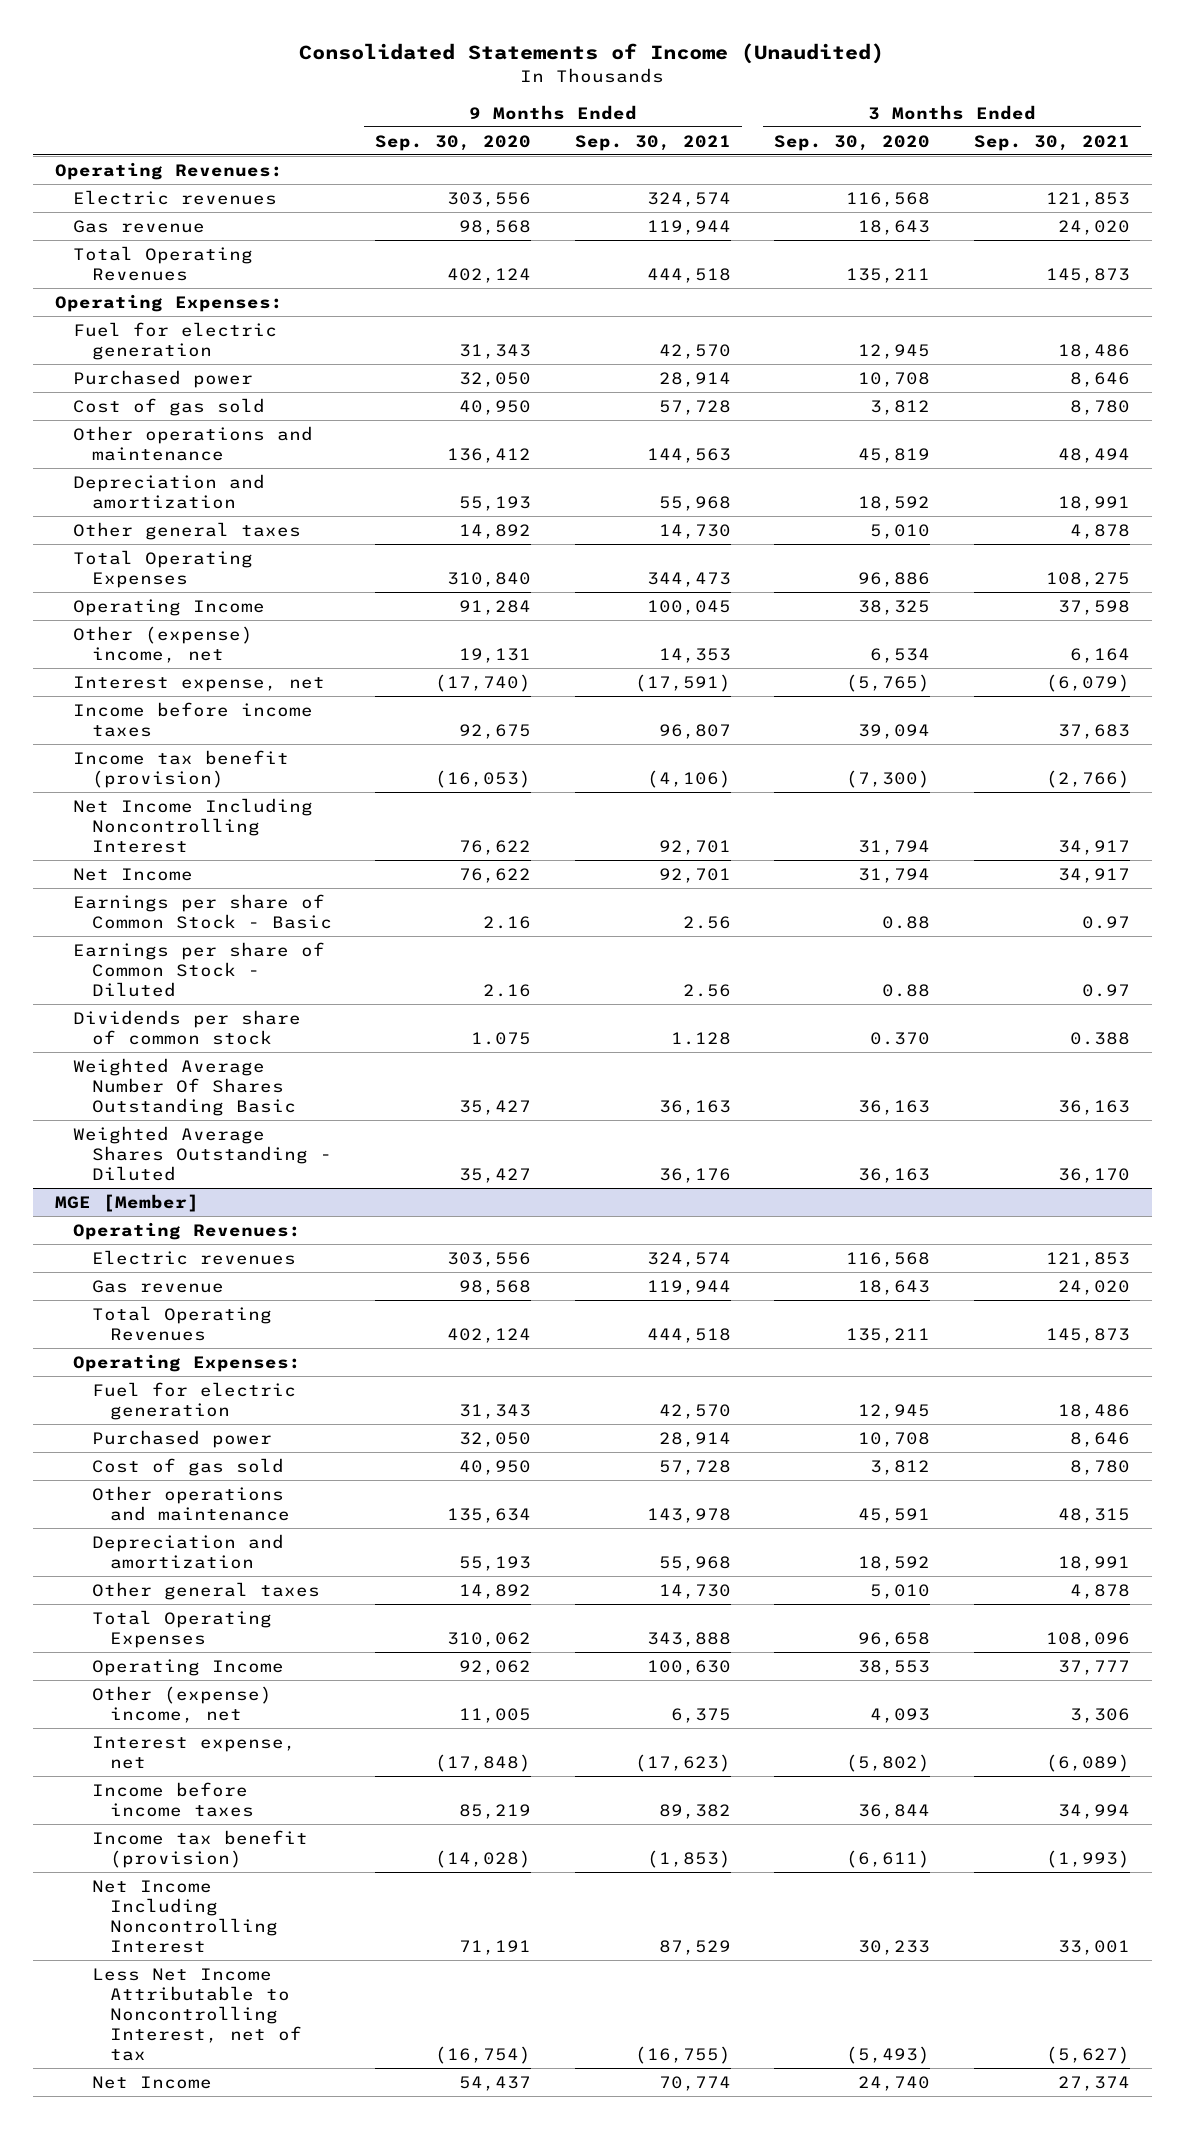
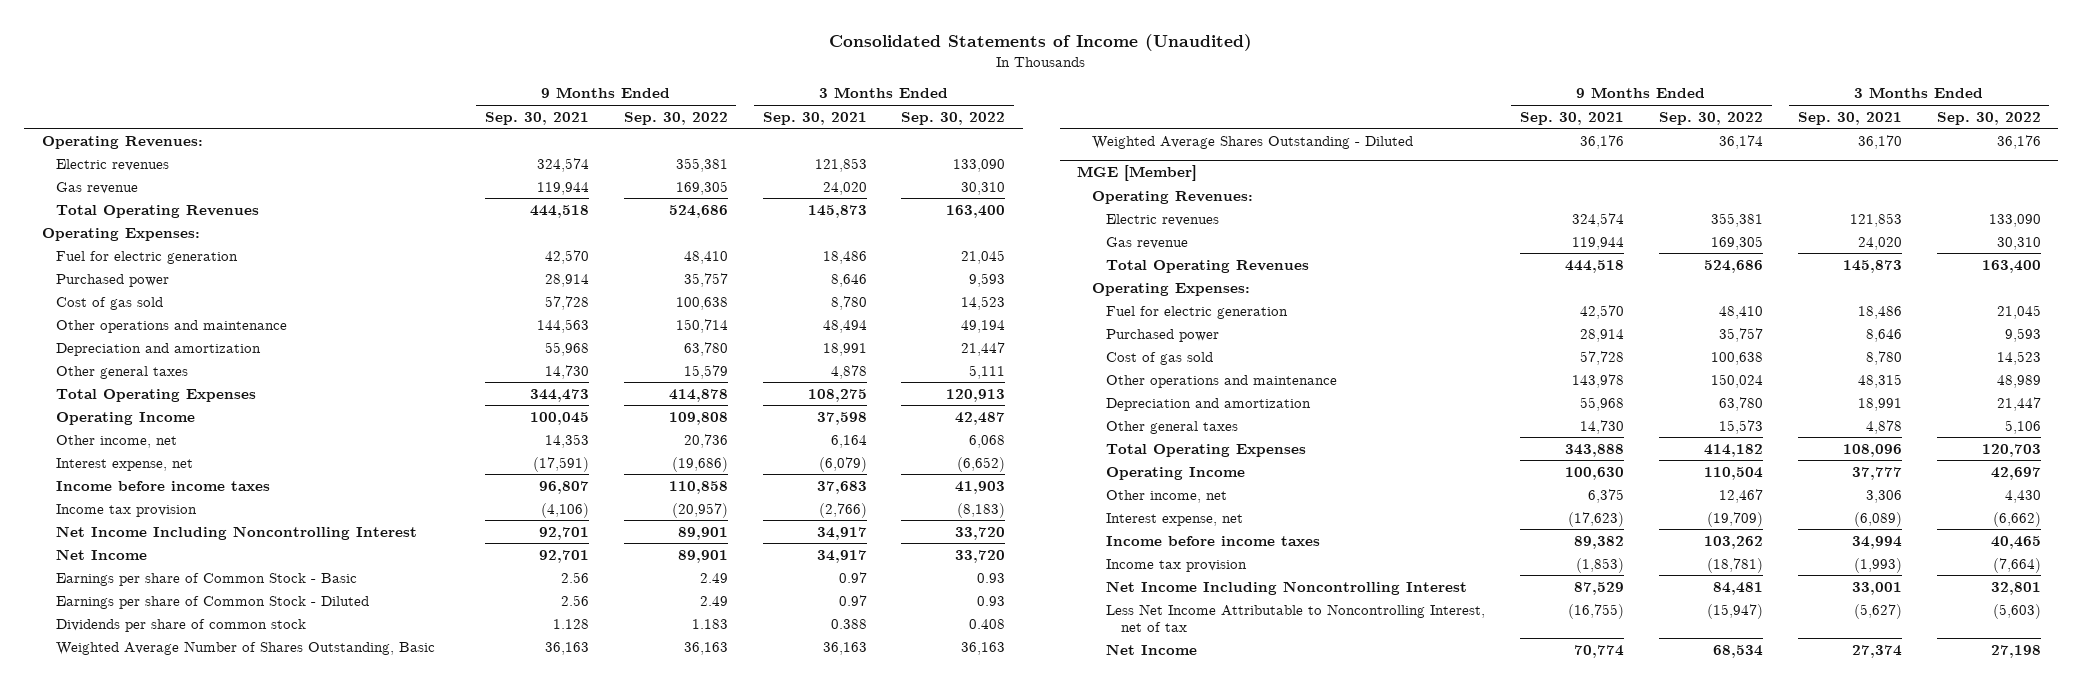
- | 9 Months Ended Sep. 30, 2020 | 9 Months Ended Sep. 30, 2021 | 3 Months Ended Sep. 30, 2020 | 3 Months Ended Sep. 30, 2021
+ | 9 Months Ended Sep. 30, 2021 | 9 Months Ended Sep. 30, 2022 | 3 Months Ended Sep. 30, 2021 | 3 Months Ended Sep. 30, 2022
- Other (expense) income, net | 19,131 | 14,353 | 6,534 | 6,164
+ Other income, net | 14,353 | 20,736 | 6,164 | 6,068
- Income tax benefit (provision) | (16,053) | (4,106) | (7,300) | (2,766)
+ Income tax provision | (4,106) | (20,957) | (2,766) | (8,183)
- Weighted Average Number Of Shares Outstanding Basic | 35,427 | 36,163 | 36,163 | 36,163
+ Weighted Average Number of Shares Outstanding, Basic | 36,163 | 36,163 | 36,163 | 36,163
@ MGE [Member]
- Other (expense) income, net | 11,005 | 6,375 | 4,093 | 3,306
+ Other income, net | 6,375 | 12,467 | 3,306 | 4,430
- Income tax benefit (provision) | (14,028) | (1,853) | (6,611) | (1,993)
+ Income tax provision | (1,853) | (18,781) | (1,993) | (7,664)

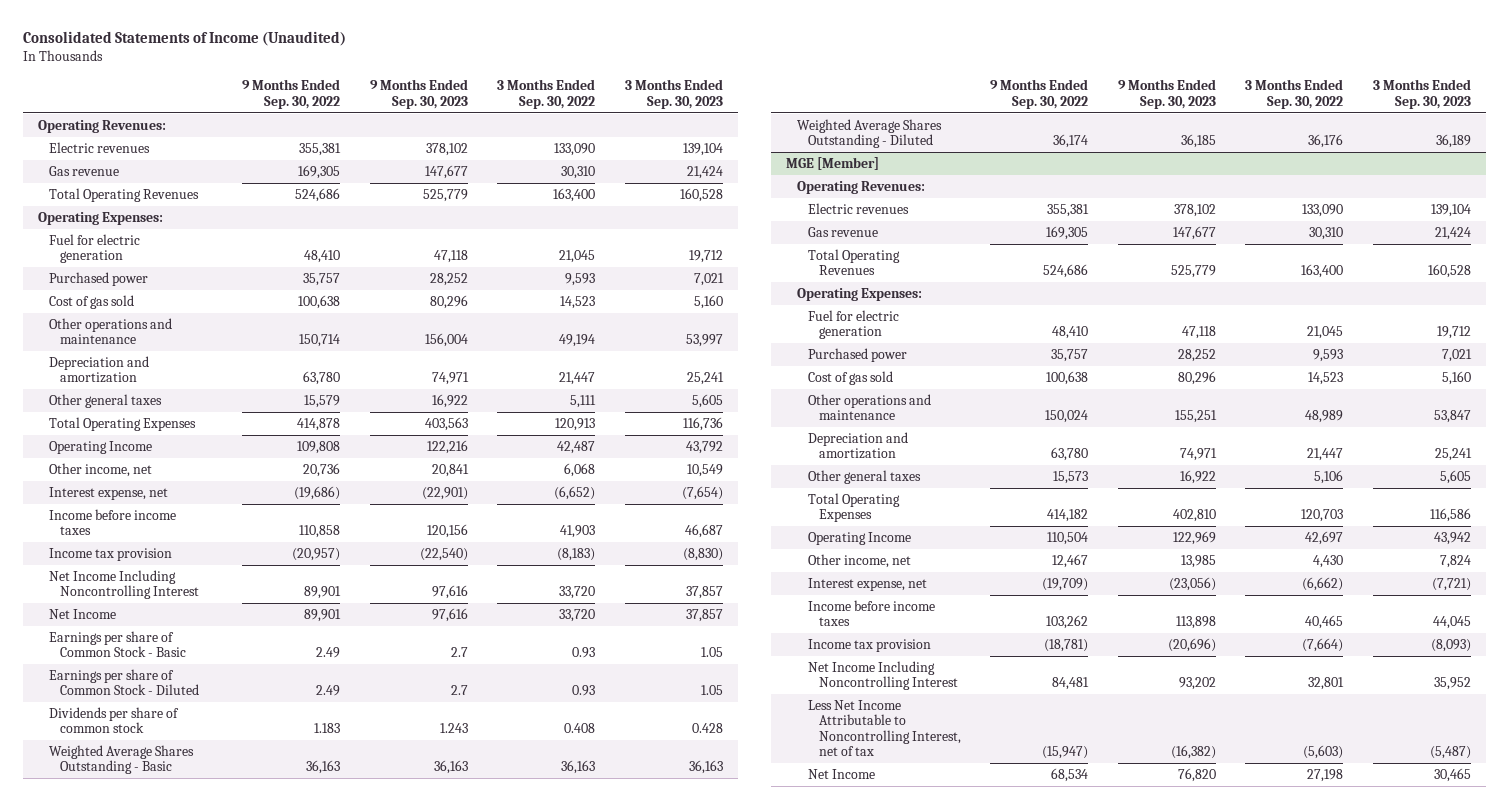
- | 9 Months Ended Sep. 30, 2021 | 9 Months Ended Sep. 30, 2022 | 3 Months Ended Sep. 30, 2021 | 3 Months Ended Sep. 30, 2022
+ | 9 Months Ended Sep. 30, 2022 | 9 Months Ended Sep. 30, 2023 | 3 Months Ended Sep. 30, 2022 | 3 Months Ended Sep. 30, 2023
- Weighted Average Number of Shares Outstanding, Basic | 36,163 | 36,163 | 36,163 | 36,163
+ Weighted Average Shares Outstanding - Basic | 36,163 | 36,163 | 36,163 | 36,163

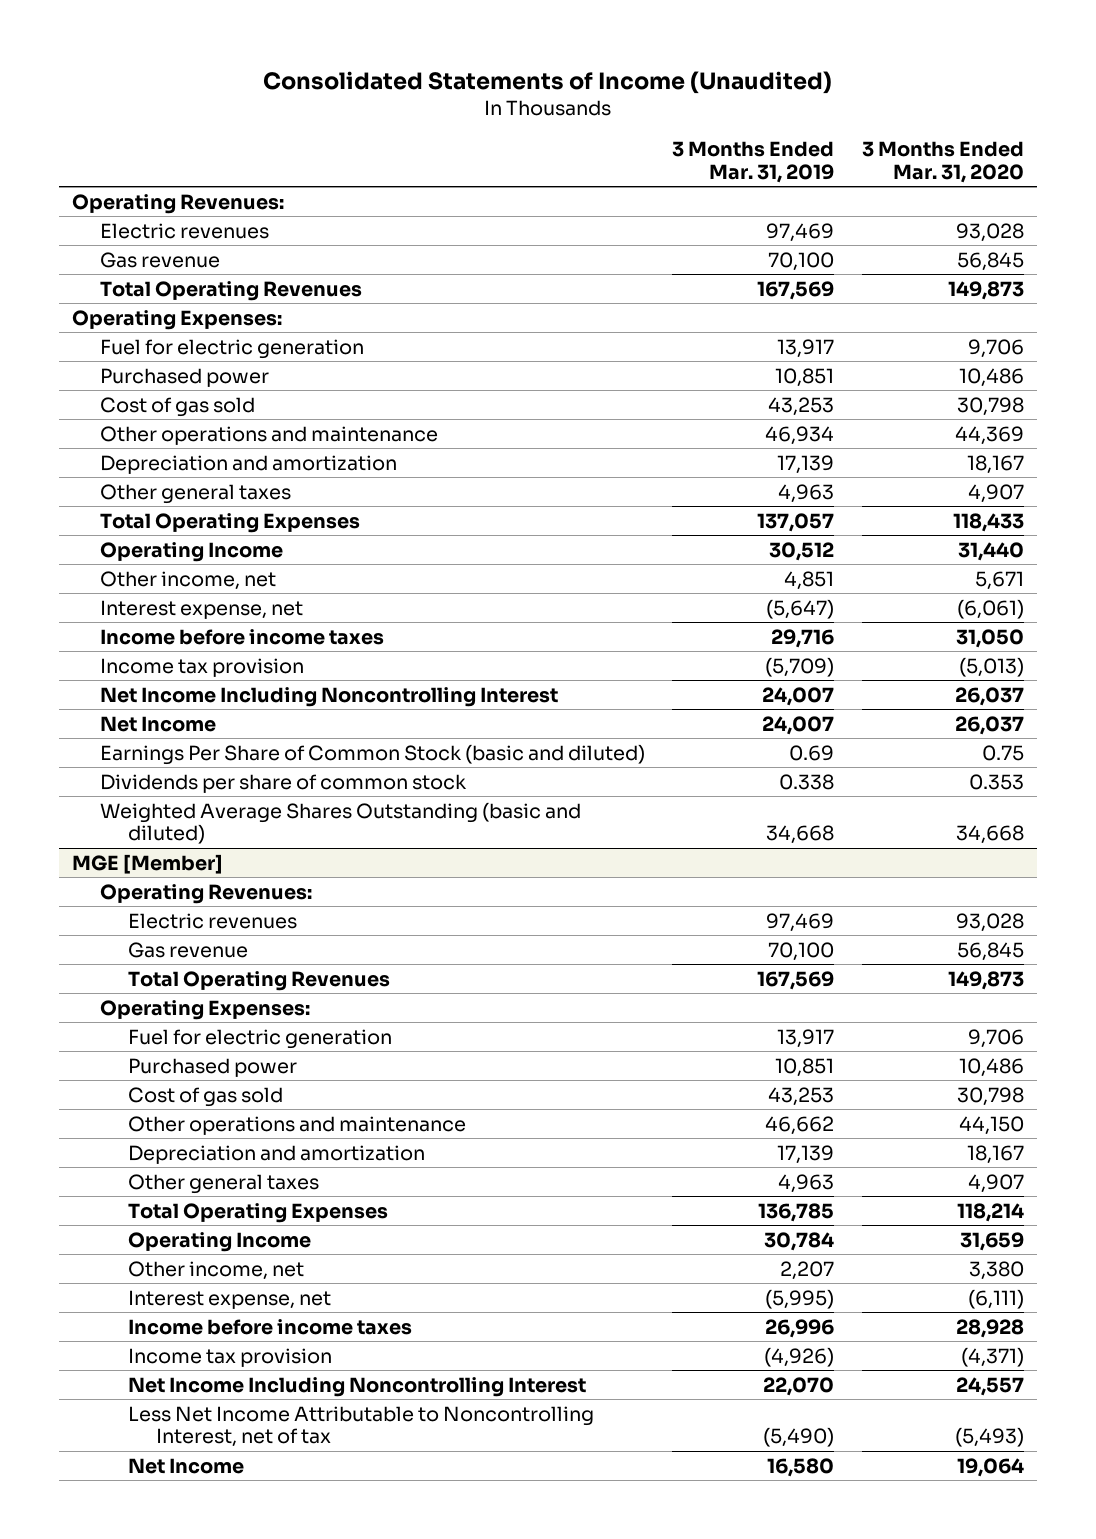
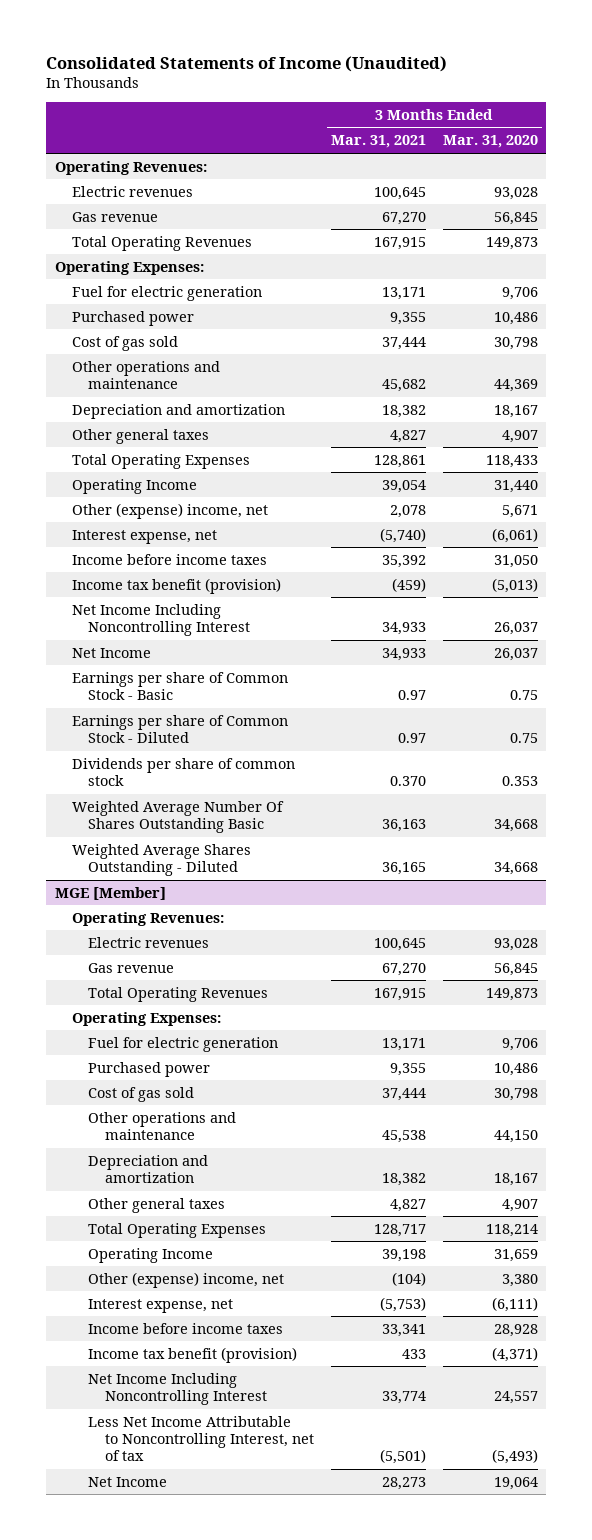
- | 3 Months Ended Mar. 31, 2019 | 3 Months Ended Mar. 31, 2020
+ | 3 Months Ended Mar. 31, 2021 | 3 Months Ended Mar. 31, 2020
- Other income, net | 4,851 | 5,671
+ Other (expense) income, net | 2,078 | 5,671
- Income tax provision | (5,709) | (5,013)
+ Income tax benefit (provision) | (459) | (5,013)
- Earnings Per Share of Common Stock (basic and diluted) | 0.69 | 0.75
+ Earnings per share of Common Stock - Basic | 0.97 | 0.75
+ Earnings per share of Common Stock - Diluted | 0.97 | 0.75
- Weighted Average Shares Outstanding (basic and diluted) | 34,668 | 34,668
+ Weighted Average Number Of Shares Outstanding Basic | 36,163 | 34,668
+ Weighted Average Shares Outstanding - Diluted | 36,165 | 34,668
@ MGE [Member]
- Other income, net | 2,207 | 3,380
+ Other (expense) income, net | (104) | 3,380
- Income tax provision | (4,926) | (4,371)
+ Income tax benefit (provision) | 433 | (4,371)

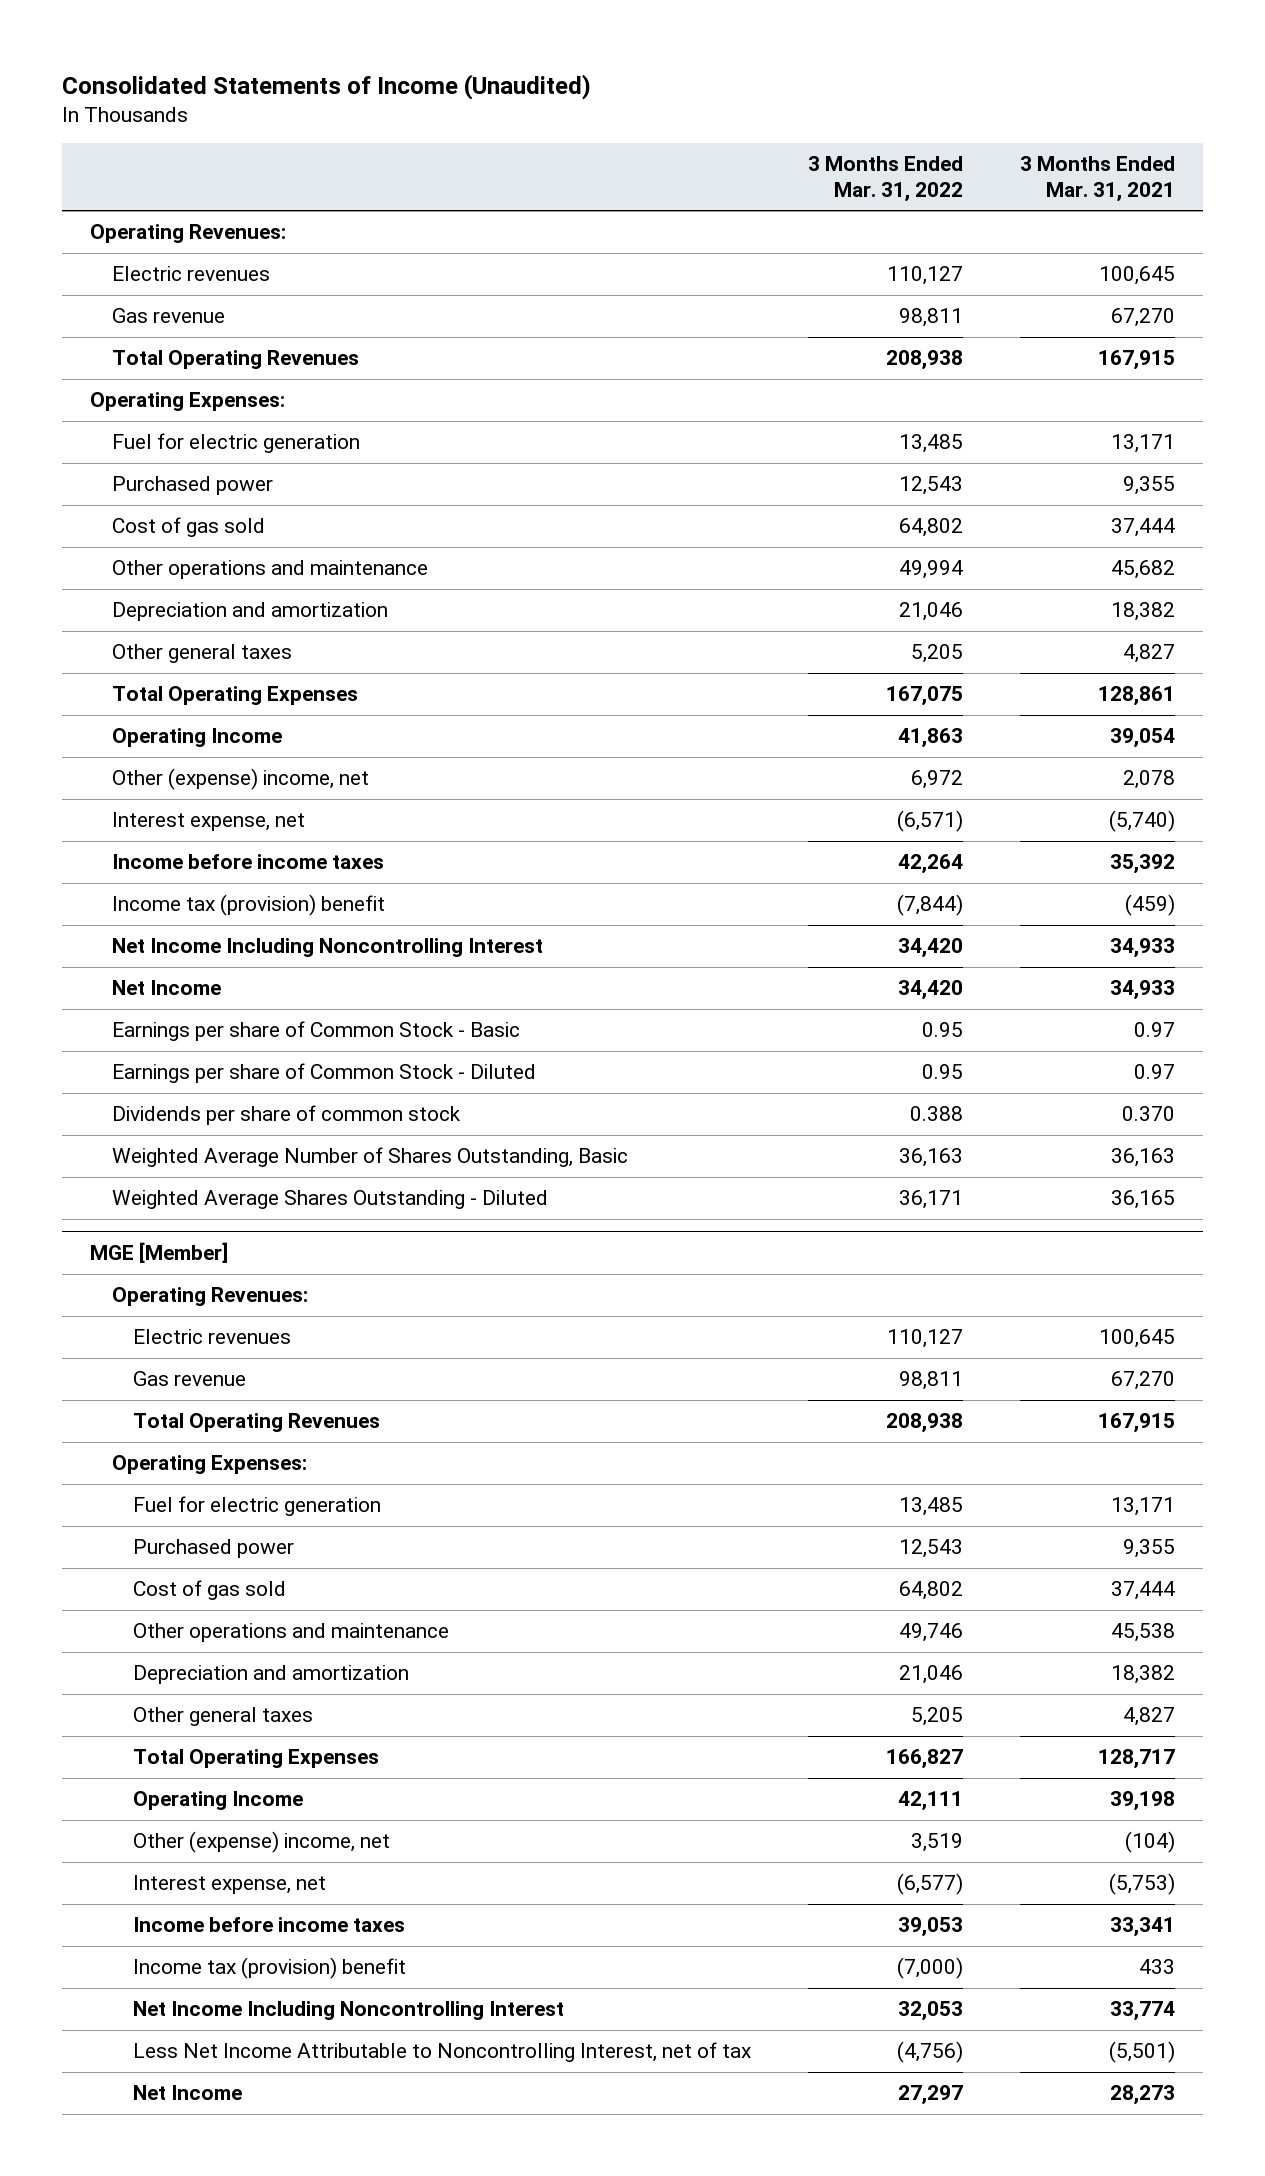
- | 3 Months Ended Mar. 31, 2021 | 3 Months Ended Mar. 31, 2020
+ | 3 Months Ended Mar. 31, 2022 | 3 Months Ended Mar. 31, 2021
- Income tax benefit (provision) | (459) | (5,013)
+ Income tax (provision) benefit | (7,844) | (459)
- Weighted Average Number Of Shares Outstanding Basic | 36,163 | 34,668
+ Weighted Average Number of Shares Outstanding, Basic | 36,163 | 36,163
@ MGE [Member]
- Income tax benefit (provision) | 433 | (4,371)
+ Income tax (provision) benefit | (7,000) | 433

